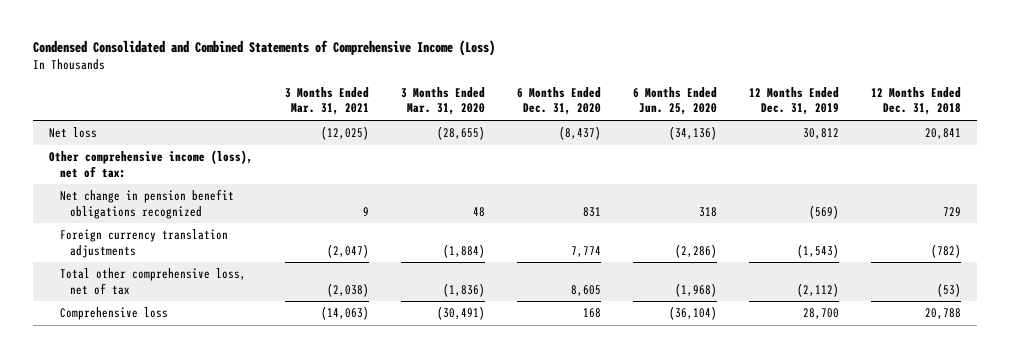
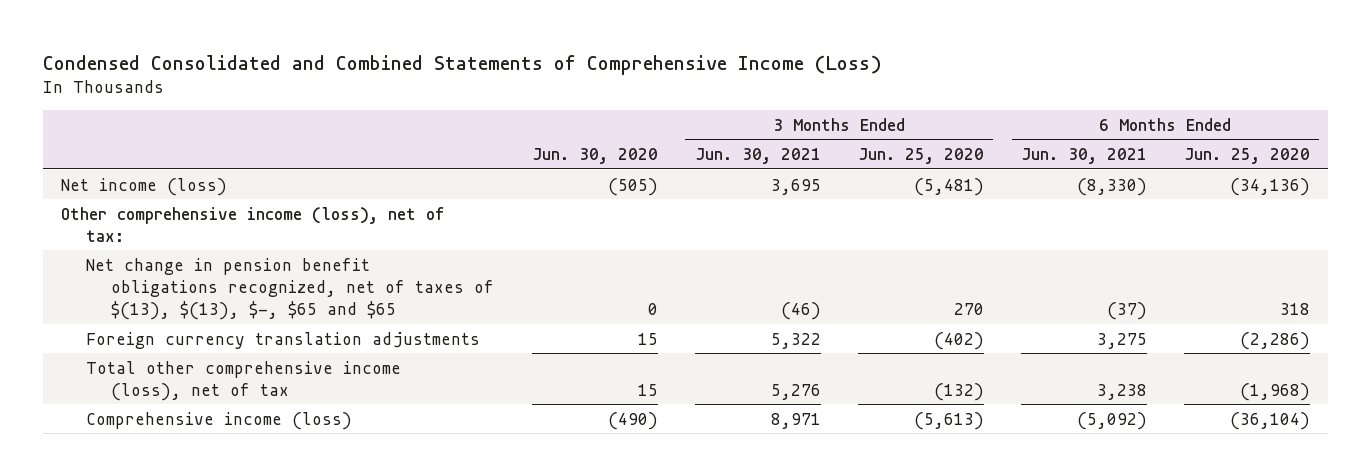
- | 3 Months Ended Mar. 31, 2021 | 3 Months Ended Mar. 31, 2020 | 6 Months Ended Dec. 31, 2020 | 6 Months Ended Jun. 25, 2020 | 12 Months Ended Dec. 31, 2019 | 12 Months Ended Dec. 31, 2018
+ | Jun. 30, 2020 | 3 Months Ended Jun. 30, 2021 | 3 Months Ended Jun. 25, 2020 | 6 Months Ended Jun. 30, 2021 | 6 Months Ended Jun. 25, 2020
- Net loss | (12,025) | (28,655) | (8,437) | (34,136) | 30,812 | 20,841
+ Net income (loss) | (505) | 3,695 | (5,481) | (8,330) | (34,136)
- Net change in pension benefit obligations recognized | 9 | 48 | 831 | 318 | (569) | 729
+ Net change in pension benefit obligations recognized, net of taxes of $(13), $(13), $-, $65 and $65 | 0 | (46) | 270 | (37) | 318
- Total other comprehensive loss, net of tax | (2,038) | (1,836) | 8,605 | (1,968) | (2,112) | (53)
- Comprehensive loss | (14,063) | (30,491) | 168 | (36,104) | 28,700 | 20,788
+ Total other comprehensive income (loss), net of tax | 15 | 5,276 | (132) | 3,238 | (1,968)
+ Comprehensive income (loss) | (490) | 8,971 | (5,613) | (5,092) | (36,104)

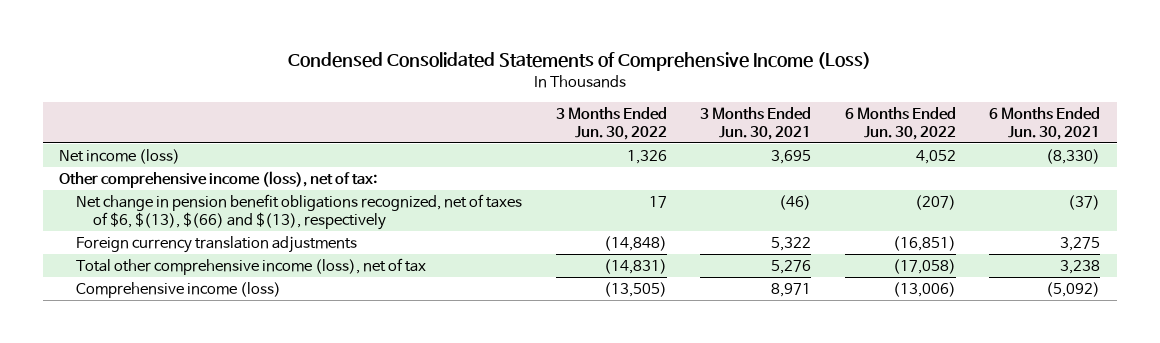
- Condensed Consolidated and Combined Statements of Comprehensive Income (Loss)
+ Condensed Consolidated Statements of Comprehensive Income (Loss)
- | Jun. 30, 2020 | 3 Months Ended Jun. 30, 2021 | 3 Months Ended Jun. 25, 2020 | 6 Months Ended Jun. 30, 2021 | 6 Months Ended Jun. 25, 2020
+ | 3 Months Ended Jun. 30, 2022 | 3 Months Ended Jun. 30, 2021 | 6 Months Ended Jun. 30, 2022 | 6 Months Ended Jun. 30, 2021
- Net change in pension benefit obligations recognized, net of taxes of $(13), $(13), $-, $65 and $65 | 0 | (46) | 270 | (37) | 318
+ Net change in pension benefit obligations recognized, net of taxes of $6, $(13), $(66) and $(13), respectively | 17 | (46) | (207) | (37)

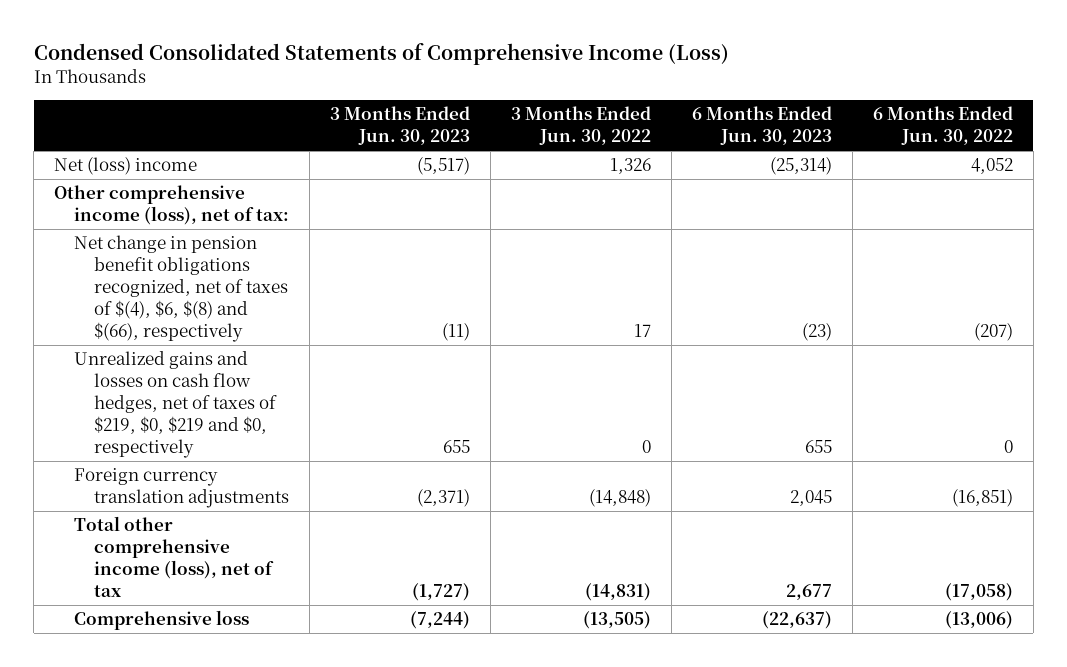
- | 3 Months Ended Jun. 30, 2022 | 3 Months Ended Jun. 30, 2021 | 6 Months Ended Jun. 30, 2022 | 6 Months Ended Jun. 30, 2021
+ | 3 Months Ended Jun. 30, 2023 | 3 Months Ended Jun. 30, 2022 | 6 Months Ended Jun. 30, 2023 | 6 Months Ended Jun. 30, 2022
- Net income (loss) | 1,326 | 3,695 | 4,052 | (8,330)
+ Net (loss) income | (5,517) | 1,326 | (25,314) | 4,052
- Net change in pension benefit obligations recognized, net of taxes of $6, $(13), $(66) and $(13), respectively | 17 | (46) | (207) | (37)
+ Net change in pension benefit obligations recognized, net of taxes of $(4), $6, $(8) and $(66), respectively | (11) | 17 | (23) | (207)
+ Unrealized gains and losses on cash flow hedges, net of taxes of $219, $0, $219 and $0, respectively | 655 | 0 | 655 | 0
- Comprehensive income (loss) | (13,505) | 8,971 | (13,006) | (5,092)
+ Comprehensive loss | (7,244) | (13,505) | (22,637) | (13,006)

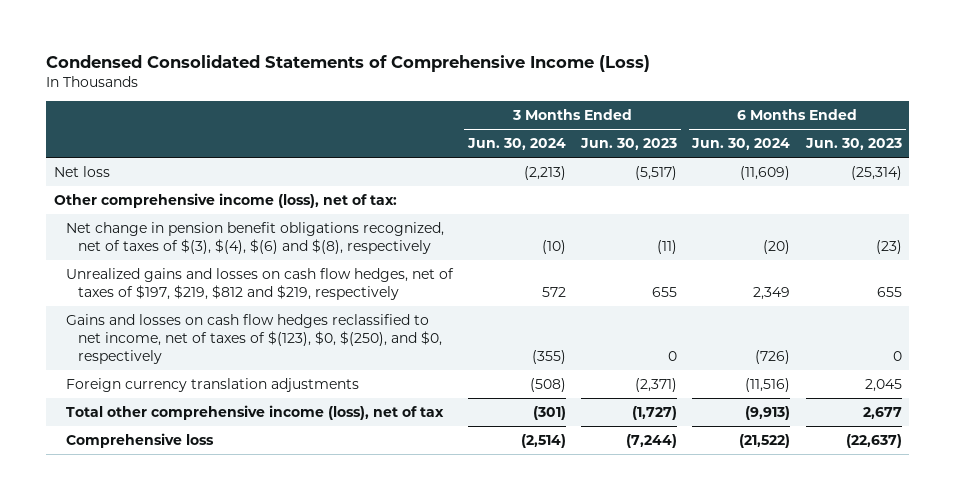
- | 3 Months Ended Jun. 30, 2023 | 3 Months Ended Jun. 30, 2022 | 6 Months Ended Jun. 30, 2023 | 6 Months Ended Jun. 30, 2022
+ | 3 Months Ended Jun. 30, 2024 | 3 Months Ended Jun. 30, 2023 | 6 Months Ended Jun. 30, 2024 | 6 Months Ended Jun. 30, 2023
- Net (loss) income | (5,517) | 1,326 | (25,314) | 4,052
+ Net loss | (2,213) | (5,517) | (11,609) | (25,314)
- Net change in pension benefit obligations recognized, net of taxes of $(4), $6, $(8) and $(66), respectively | (11) | 17 | (23) | (207)
- Unrealized gains and losses on cash flow hedges, net of taxes of $219, $0, $219 and $0, respectively | 655 | 0 | 655 | 0
+ Net change in pension benefit obligations recognized, net of taxes of $(3), $(4), $(6) and $(8), respectively | (10) | (11) | (20) | (23)
+ Unrealized gains and losses on cash flow hedges, net of taxes of $197, $219, $812 and $219, respectively | 572 | 655 | 2,349 | 655
+ Gains and losses on cash flow hedges reclassified to net income, net of taxes of $(123), $0, $(250), and $0, respectively | (355) | 0 | (726) | 0

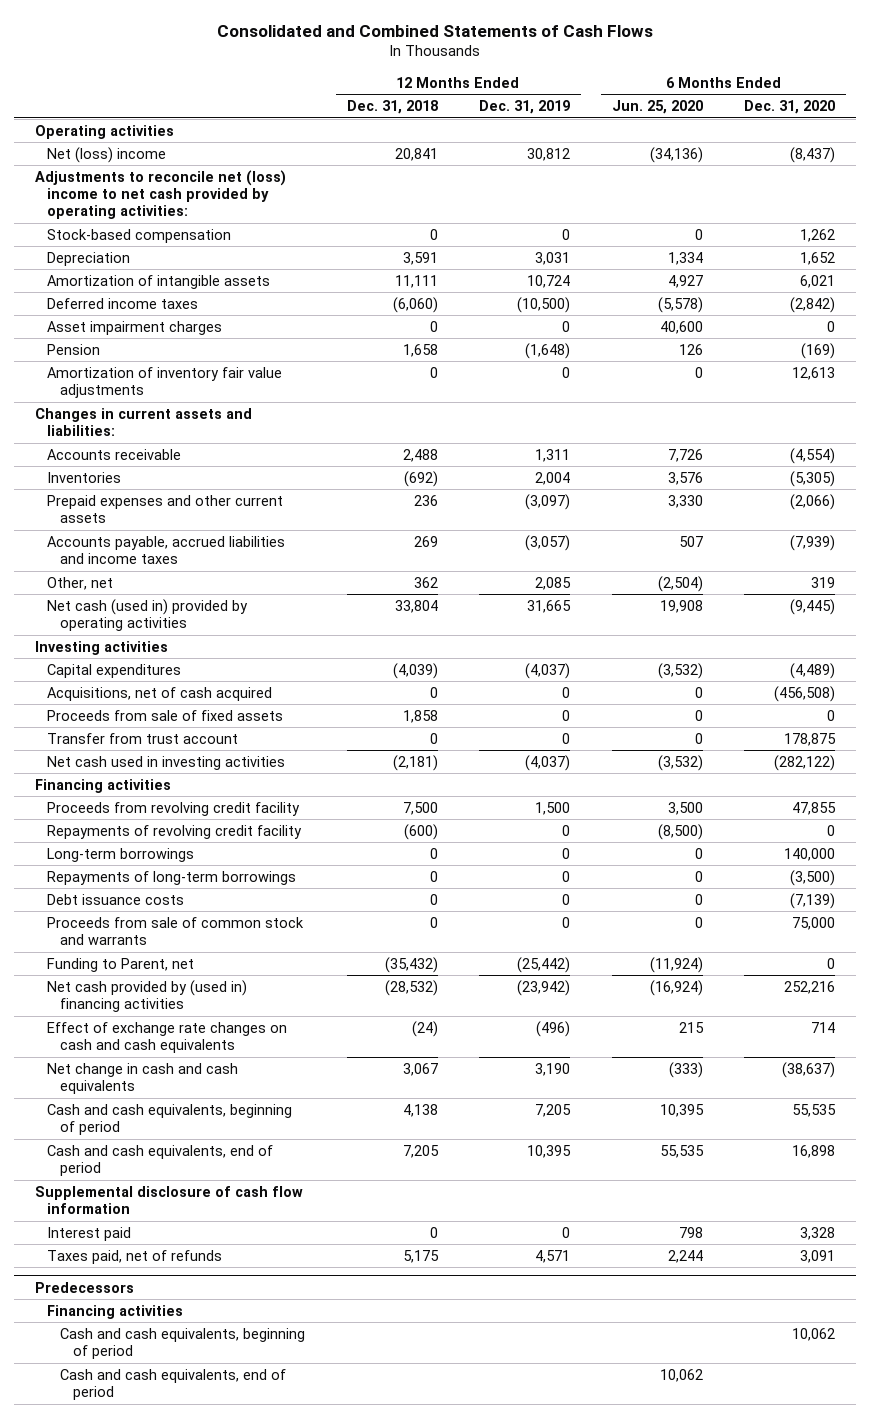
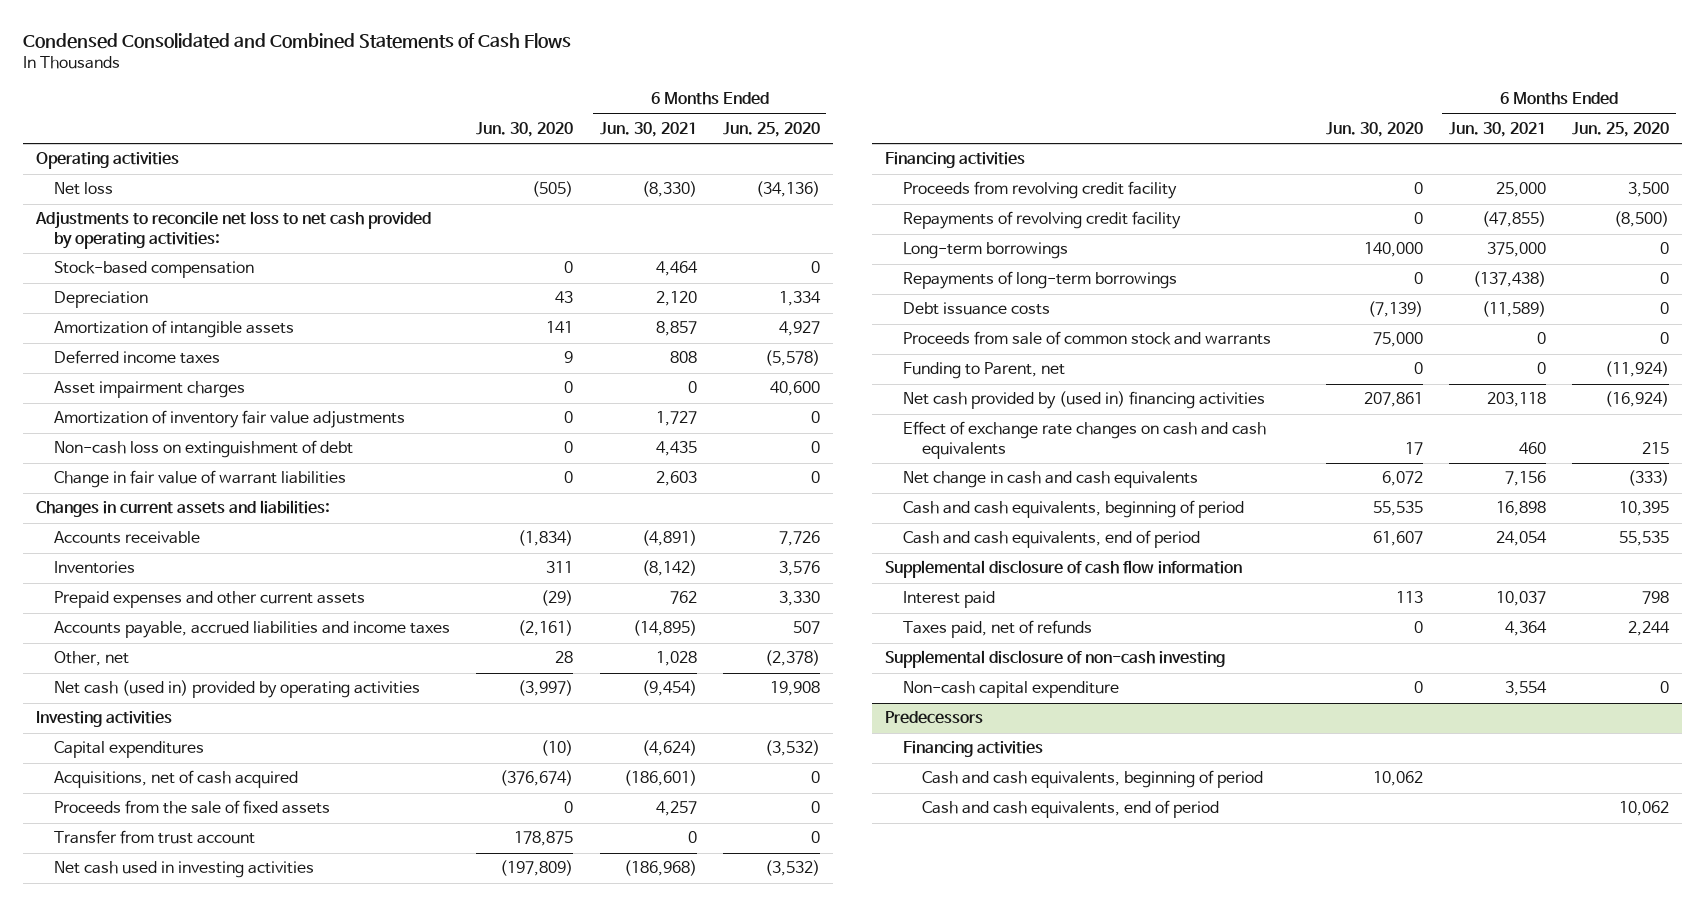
- Consolidated and Combined Statements of Cash Flows
+ Condensed Consolidated and Combined Statements of Cash Flows
- | 12 Months Ended Dec. 31, 2018 | 12 Months Ended Dec. 31, 2019 | 6 Months Ended Jun. 25, 2020 | 6 Months Ended Dec. 31, 2020
+ | Jun. 30, 2020 | 6 Months Ended Jun. 30, 2021 | 6 Months Ended Jun. 25, 2020
- Net (loss) income | 20,841 | 30,812 | (34,136) | (8,437)
- Adjustments to reconcile net (loss) income to net cash provided by operating activities:
+ Net loss | (505) | (8,330) | (34,136)
+ Adjustments to reconcile net loss to net cash provided by operating activities:
- Pension | 1,658 | (1,648) | 126 | (169)
+ Non-cash loss on extinguishment of debt | 0 | 4,435 | 0
+ Change in fair value of warrant liabilities | 0 | 2,603 | 0
- Other, net | 362 | 2,085 | (2,504) | 319
+ Other, net | 28 | 1,028 | (2,378)
- Proceeds from sale of fixed assets | 1,858 | 0 | 0 | 0
+ Proceeds from the sale of fixed assets | 0 | 4,257 | 0
+ Supplemental disclosure of non-cash investing
+ Non-cash capital expenditure | 0 | 3,554 | 0

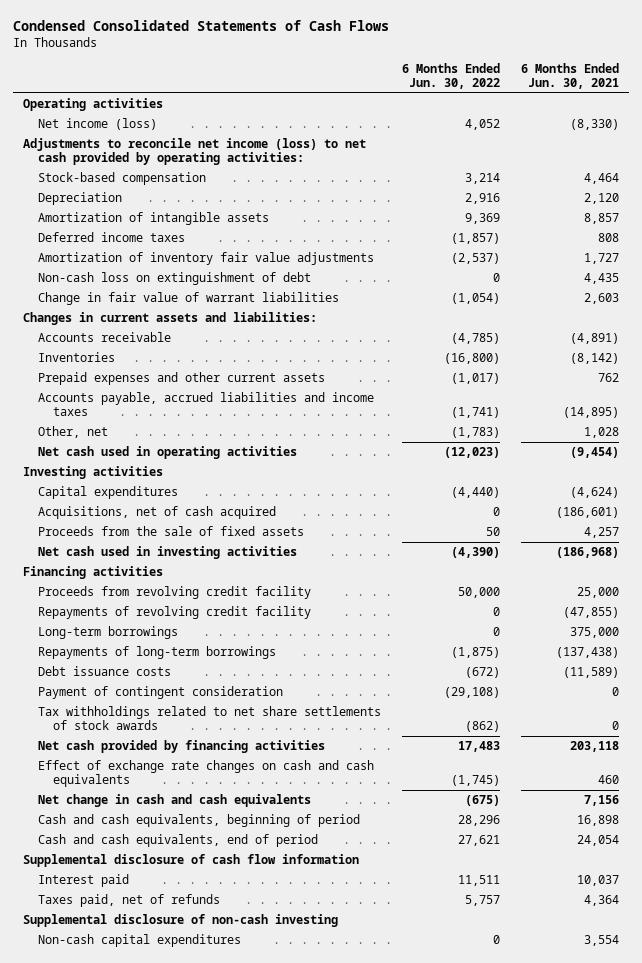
- Condensed Consolidated and Combined Statements of Cash Flows
+ Condensed Consolidated Statements of Cash Flows
- | Jun. 30, 2020 | 6 Months Ended Jun. 30, 2021 | 6 Months Ended Jun. 25, 2020
+ | 6 Months Ended Jun. 30, 2022 | 6 Months Ended Jun. 30, 2021
- Net loss | (505) | (8,330) | (34,136)
- Adjustments to reconcile net loss to net cash provided by operating activities:
+ Net income (loss) | 4,052 | (8,330)
+ Adjustments to reconcile net income (loss) to net cash provided by operating activities:
- Asset impairment charges | 0 | 0 | 40,600
- Net cash (used in) provided by operating activities | (3,997) | (9,454) | 19,908
+ Net cash used in operating activities | (12,023) | (9,454)
- Transfer from trust account | 178,875 | 0 | 0
- Proceeds from sale of common stock and warrants | 75,000 | 0 | 0
- Funding to Parent, net | 0 | 0 | (11,924)
- Net cash provided by (used in) financing activities | 207,861 | 203,118 | (16,924)
+ Payment of contingent consideration | (29,108) | 0
+ Tax withholdings related to net share settlements of stock awards | (862) | 0
+ Net cash provided by financing activities | 17,483 | 203,118
- Non-cash capital expenditure | 0 | 3,554 | 0
- Predecessors
- Financing activities
- Cash and cash equivalents, beginning of period | 10,062 | |
- Cash and cash equivalents, end of period | | | 10,062
+ Non-cash capital expenditures | 0 | 3,554

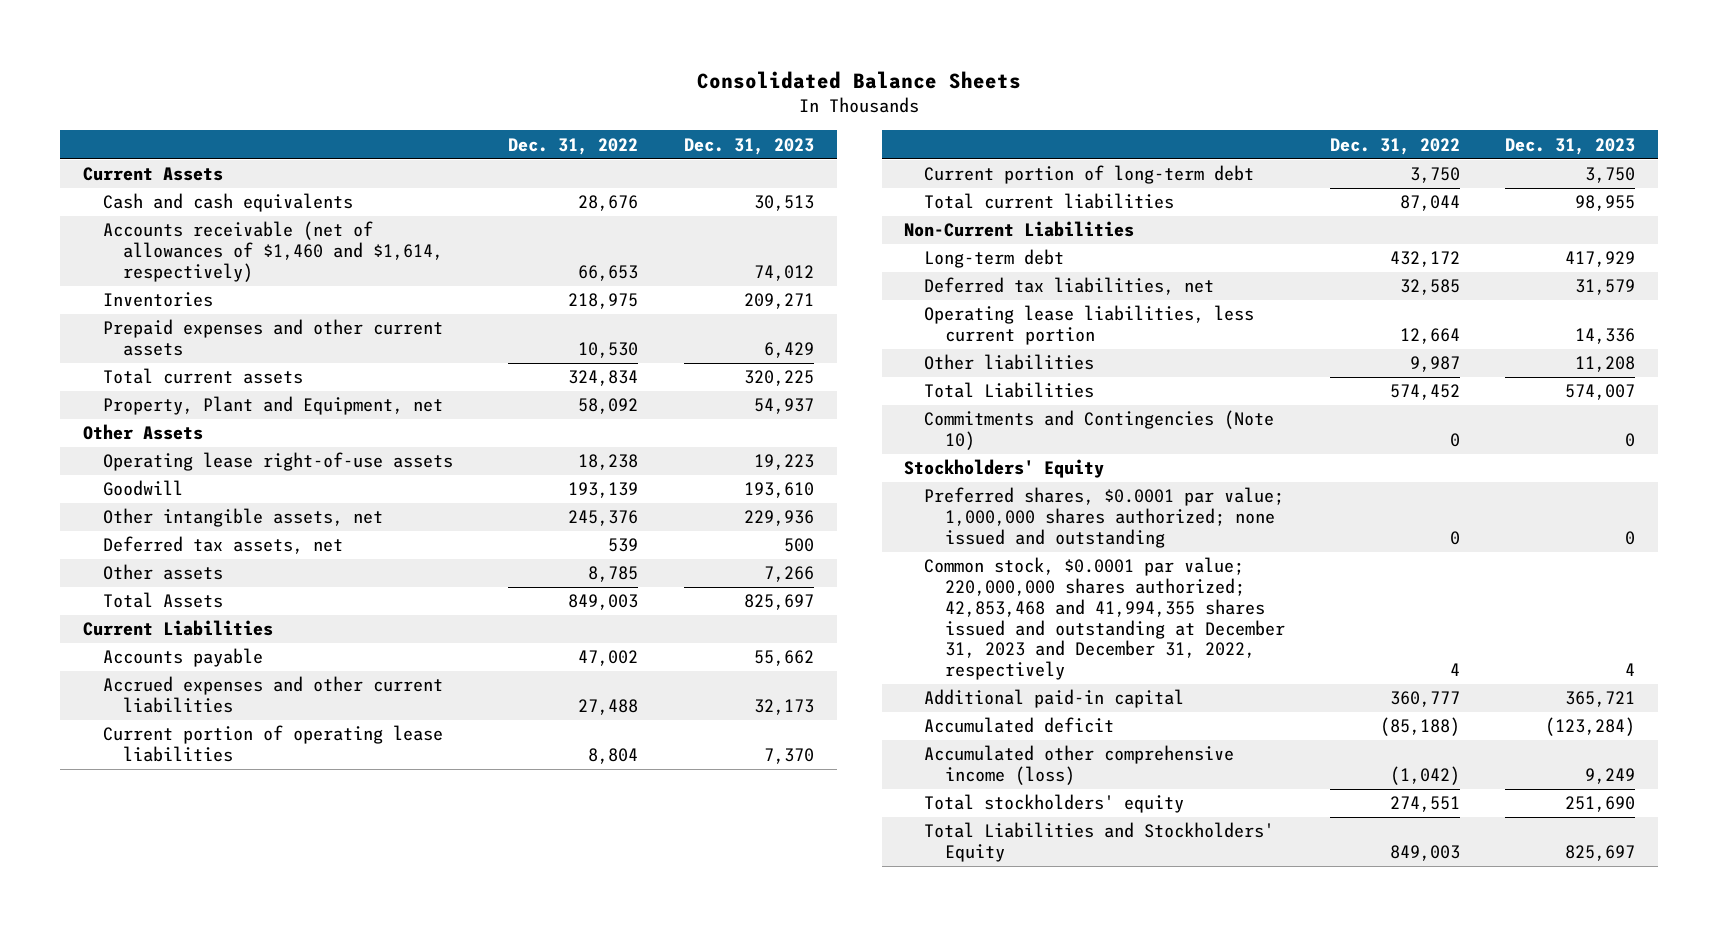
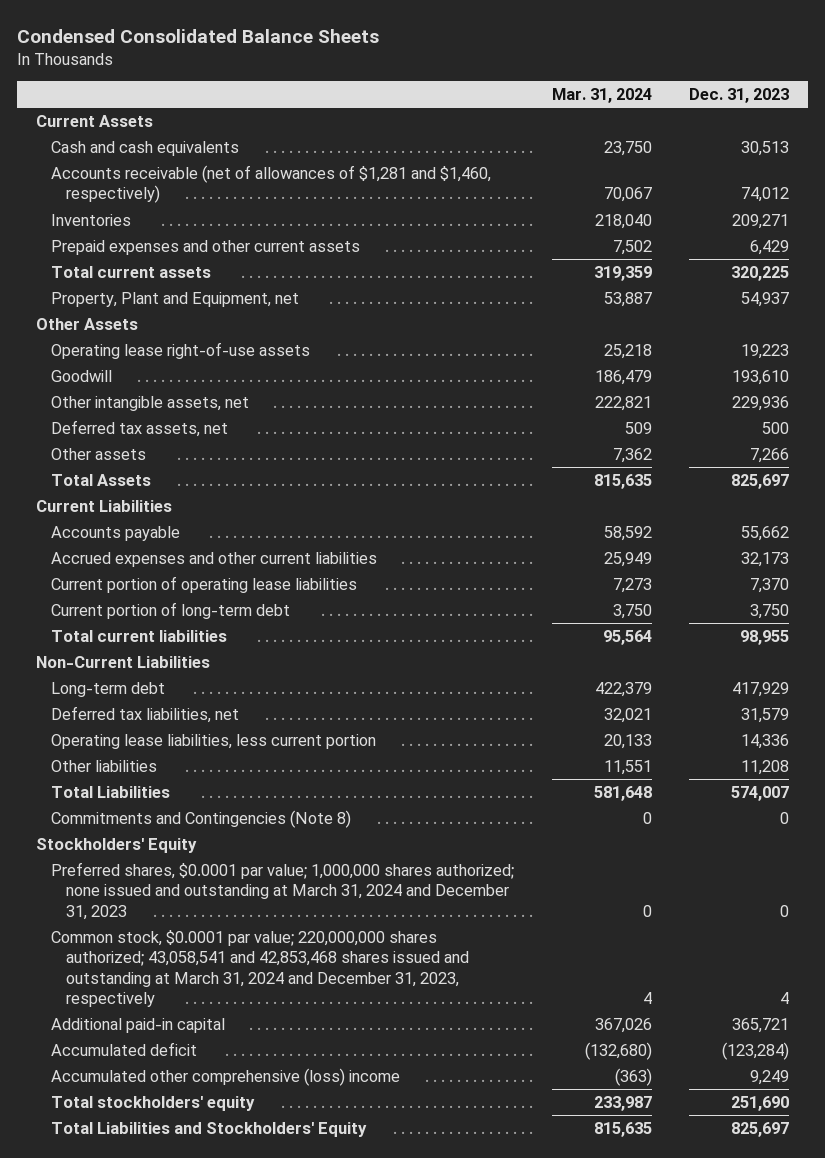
- Consolidated Balance Sheets
+ Condensed Consolidated Balance Sheets
- | Dec. 31, 2022 | Dec. 31, 2023
+ | Mar. 31, 2024 | Dec. 31, 2023
- Accounts receivable (net of allowances of $1,460 and $1,614, respectively) | 66,653 | 74,012
+ Accounts receivable (net of allowances of $1,281 and $1,460, respectively) | 70,067 | 74,012
- Commitments and Contingencies (Note 10) | 0 | 0
+ Commitments and Contingencies (Note 8) | 0 | 0
- Preferred shares, $0.0001 par value; 1,000,000 shares authorized; none issued and outstanding | 0 | 0
- Common stock, $0.0001 par value; 220,000,000 shares authorized; 42,853,468 and 41,994,355 shares issued and outstanding at December 31, 2023 and December 31, 2022, respectively | 4 | 4
+ Preferred shares, $0.0001 par value; 1,000,000 shares authorized; none issued and outstanding at March 31, 2024 and December 31, 2023 | 0 | 0
+ Common stock, $0.0001 par value; 220,000,000 shares authorized; 43,058,541 and 42,853,468 shares issued and outstanding at March 31, 2024 and December 31, 2023, respectively | 4 | 4
- Accumulated other comprehensive income (loss) | (1,042) | 9,249
+ Accumulated other comprehensive (loss) income | (363) | 9,249

